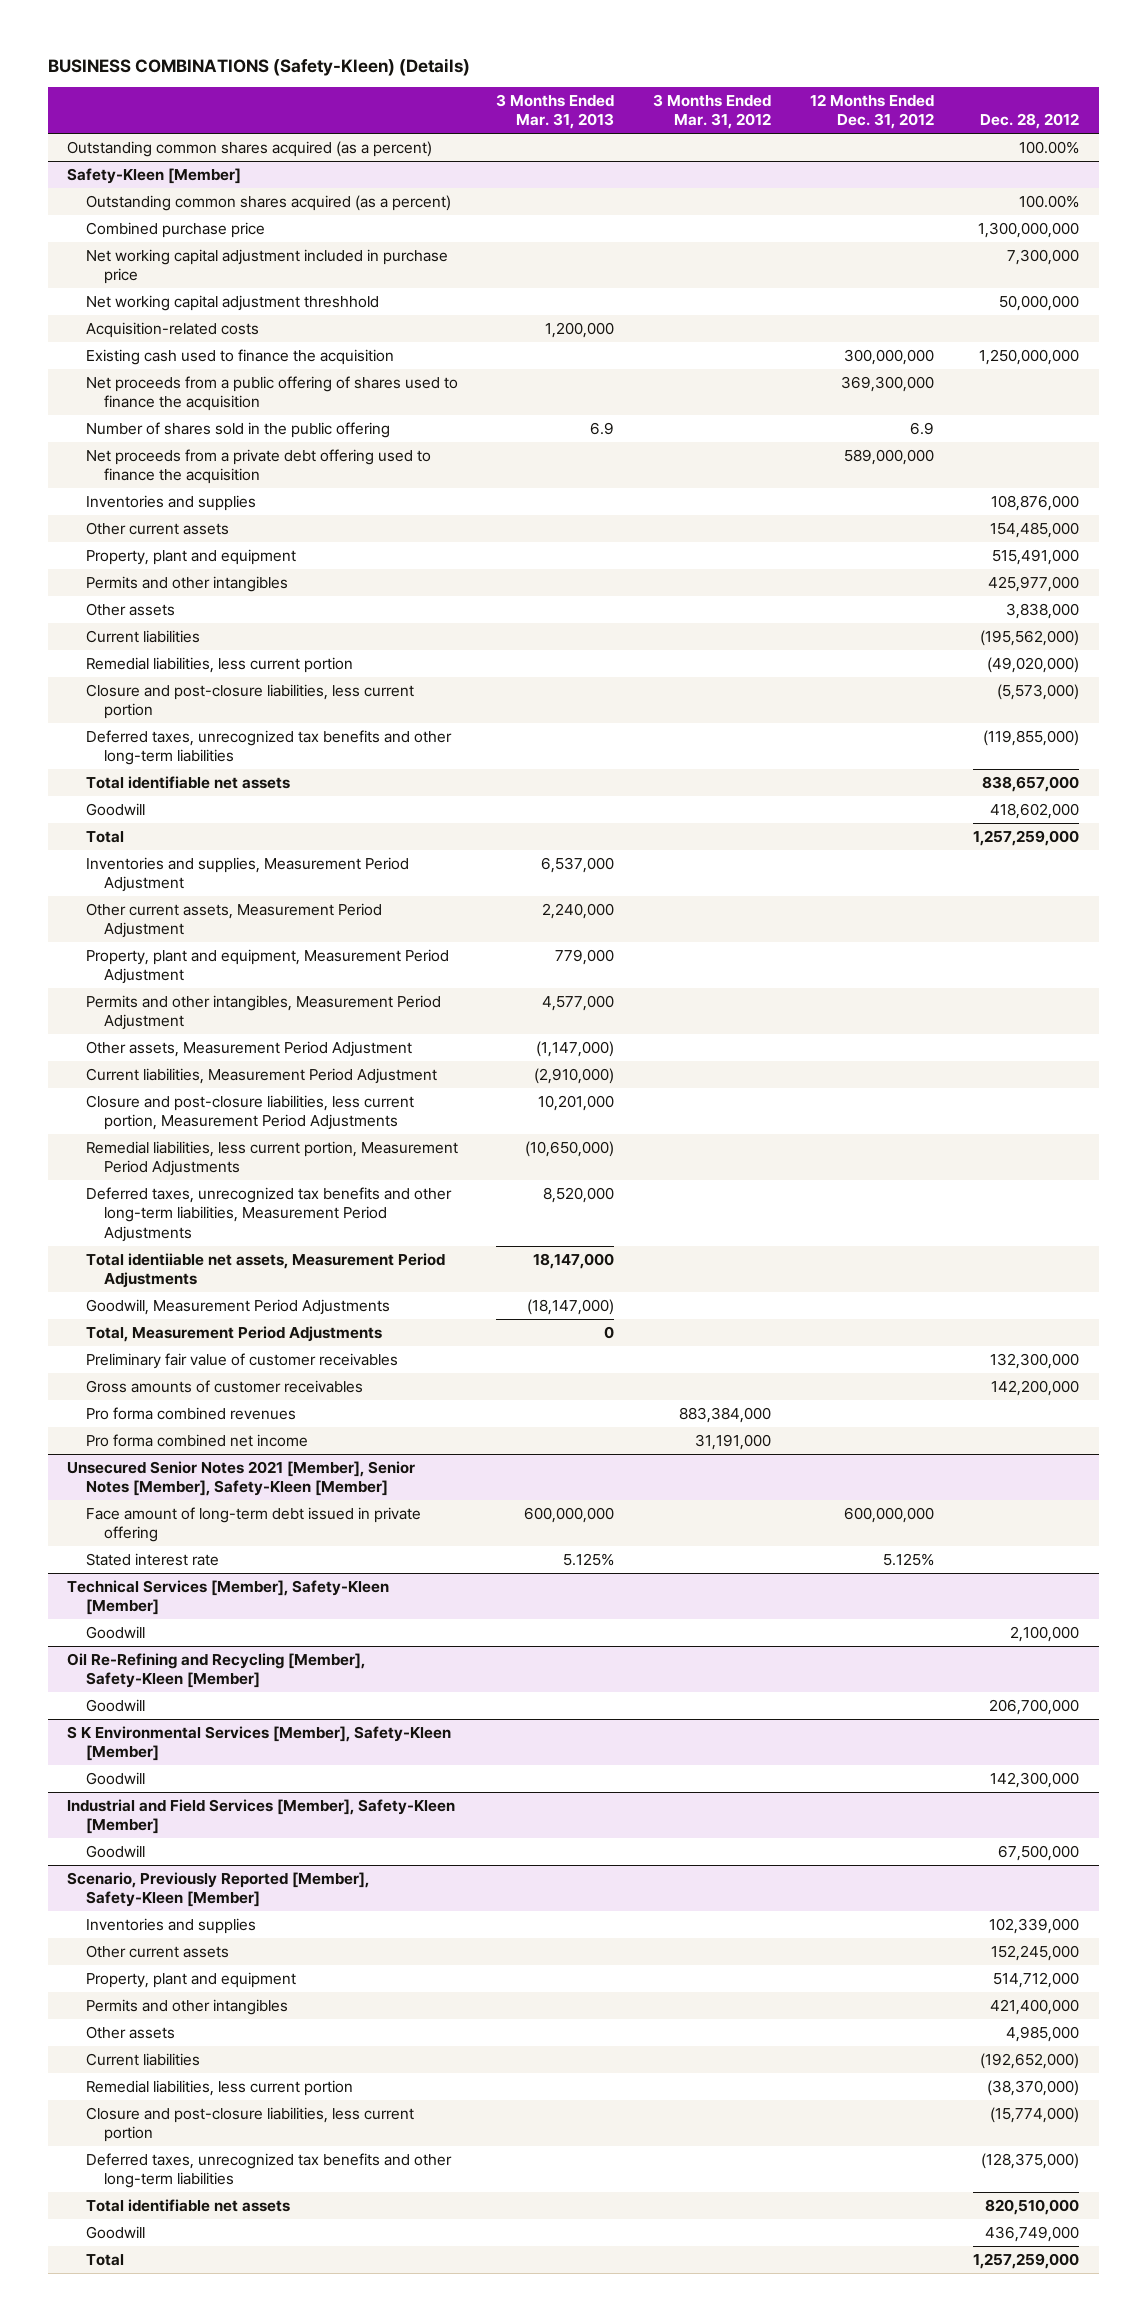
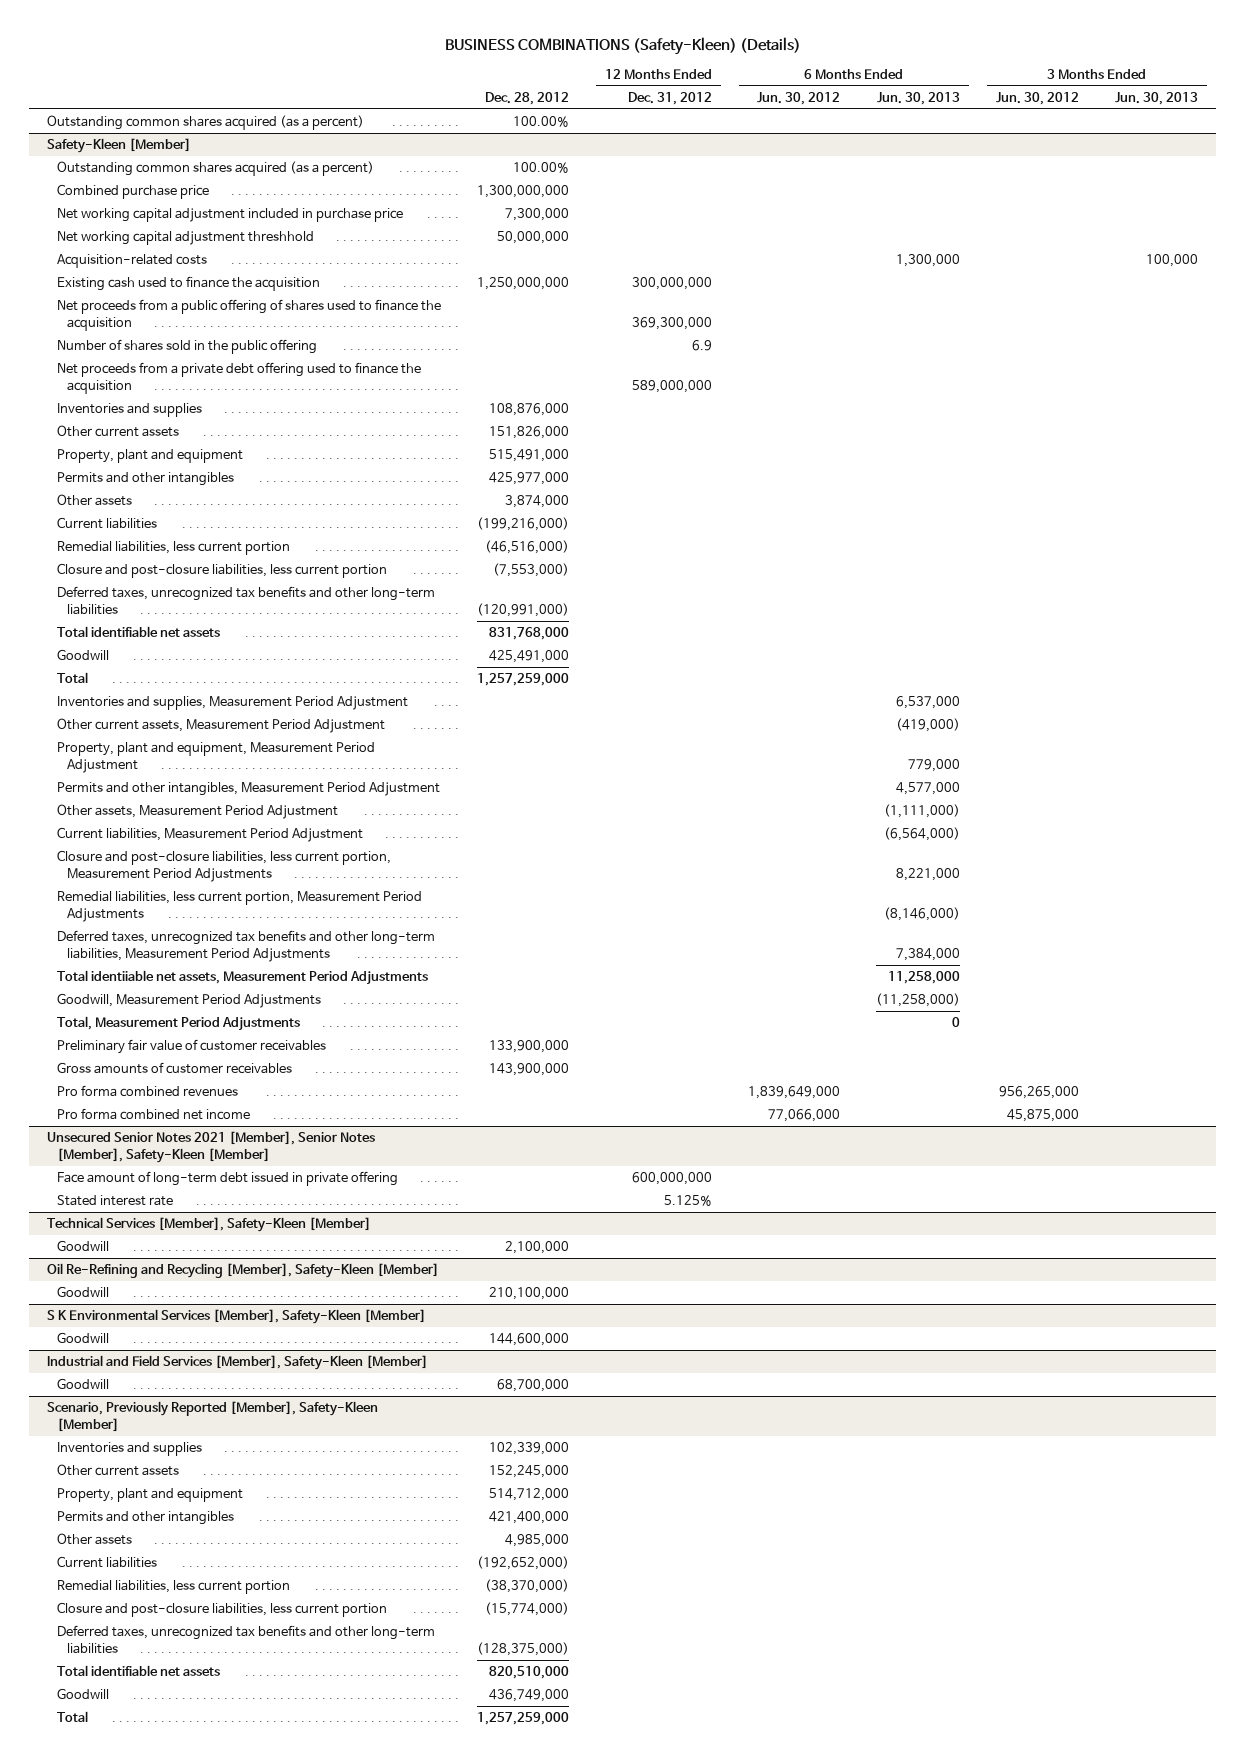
- | 3 Months Ended Mar. 31, 2013 | 3 Months Ended Mar. 31, 2012 | 12 Months Ended Dec. 31, 2012 | Dec. 28, 2012
+ | Dec. 28, 2012 | 12 Months Ended Dec. 31, 2012 | 6 Months Ended Jun. 30, 2012 | 6 Months Ended Jun. 30, 2013 | 3 Months Ended Jun. 30, 2012 | 3 Months Ended Jun. 30, 2013
@ Safety-Kleen [Member]
- Other current assets | | | | 154,485,000
+ Other current assets | 151,826,000 | | | | |
- Other assets | | | | 3,838,000
- Current liabilities | | | | (195,562,000)
- Remedial liabilities, less current portion | | | | (49,020,000)
- Closure and post-closure liabilities, less current portion | | | | (5,573,000)
- Deferred taxes, unrecognized tax benefits and other long-term liabilities | | | | (119,855,000)
- Total identifiable net assets | | | | 838,657,000
- Goodwill | | | | 418,602,000
+ Other assets | 3,874,000 | | | | |
+ Current liabilities | (199,216,000) | | | | |
+ Remedial liabilities, less current portion | (46,516,000) | | | | |
+ Closure and post-closure liabilities, less current portion | (7,553,000) | | | | |
+ Deferred taxes, unrecognized tax benefits and other long-term liabilities | (120,991,000) | | | | |
+ Total identifiable net assets | 831,768,000 | | | | |
+ Goodwill | 425,491,000 | | | | |
- Preliminary fair value of customer receivables | | | | 132,300,000
- Gross amounts of customer receivables | | | | 142,200,000
+ Preliminary fair value of customer receivables | 133,900,000 | | | | |
+ Gross amounts of customer receivables | 143,900,000 | | | | |
@ Oil Re-Refining and Recycling [Member], Safety-Kleen [Member]
- Goodwill | | | | 206,700,000
+ Goodwill | 210,100,000 | | | | |
@ S K Environmental Services [Member], Safety-Kleen [Member]
- Goodwill | | | | 142,300,000
+ Goodwill | 144,600,000 | | | | |
@ Industrial and Field Services [Member], Safety-Kleen [Member]
- Goodwill | | | | 67,500,000
+ Goodwill | 68,700,000 | | | | |

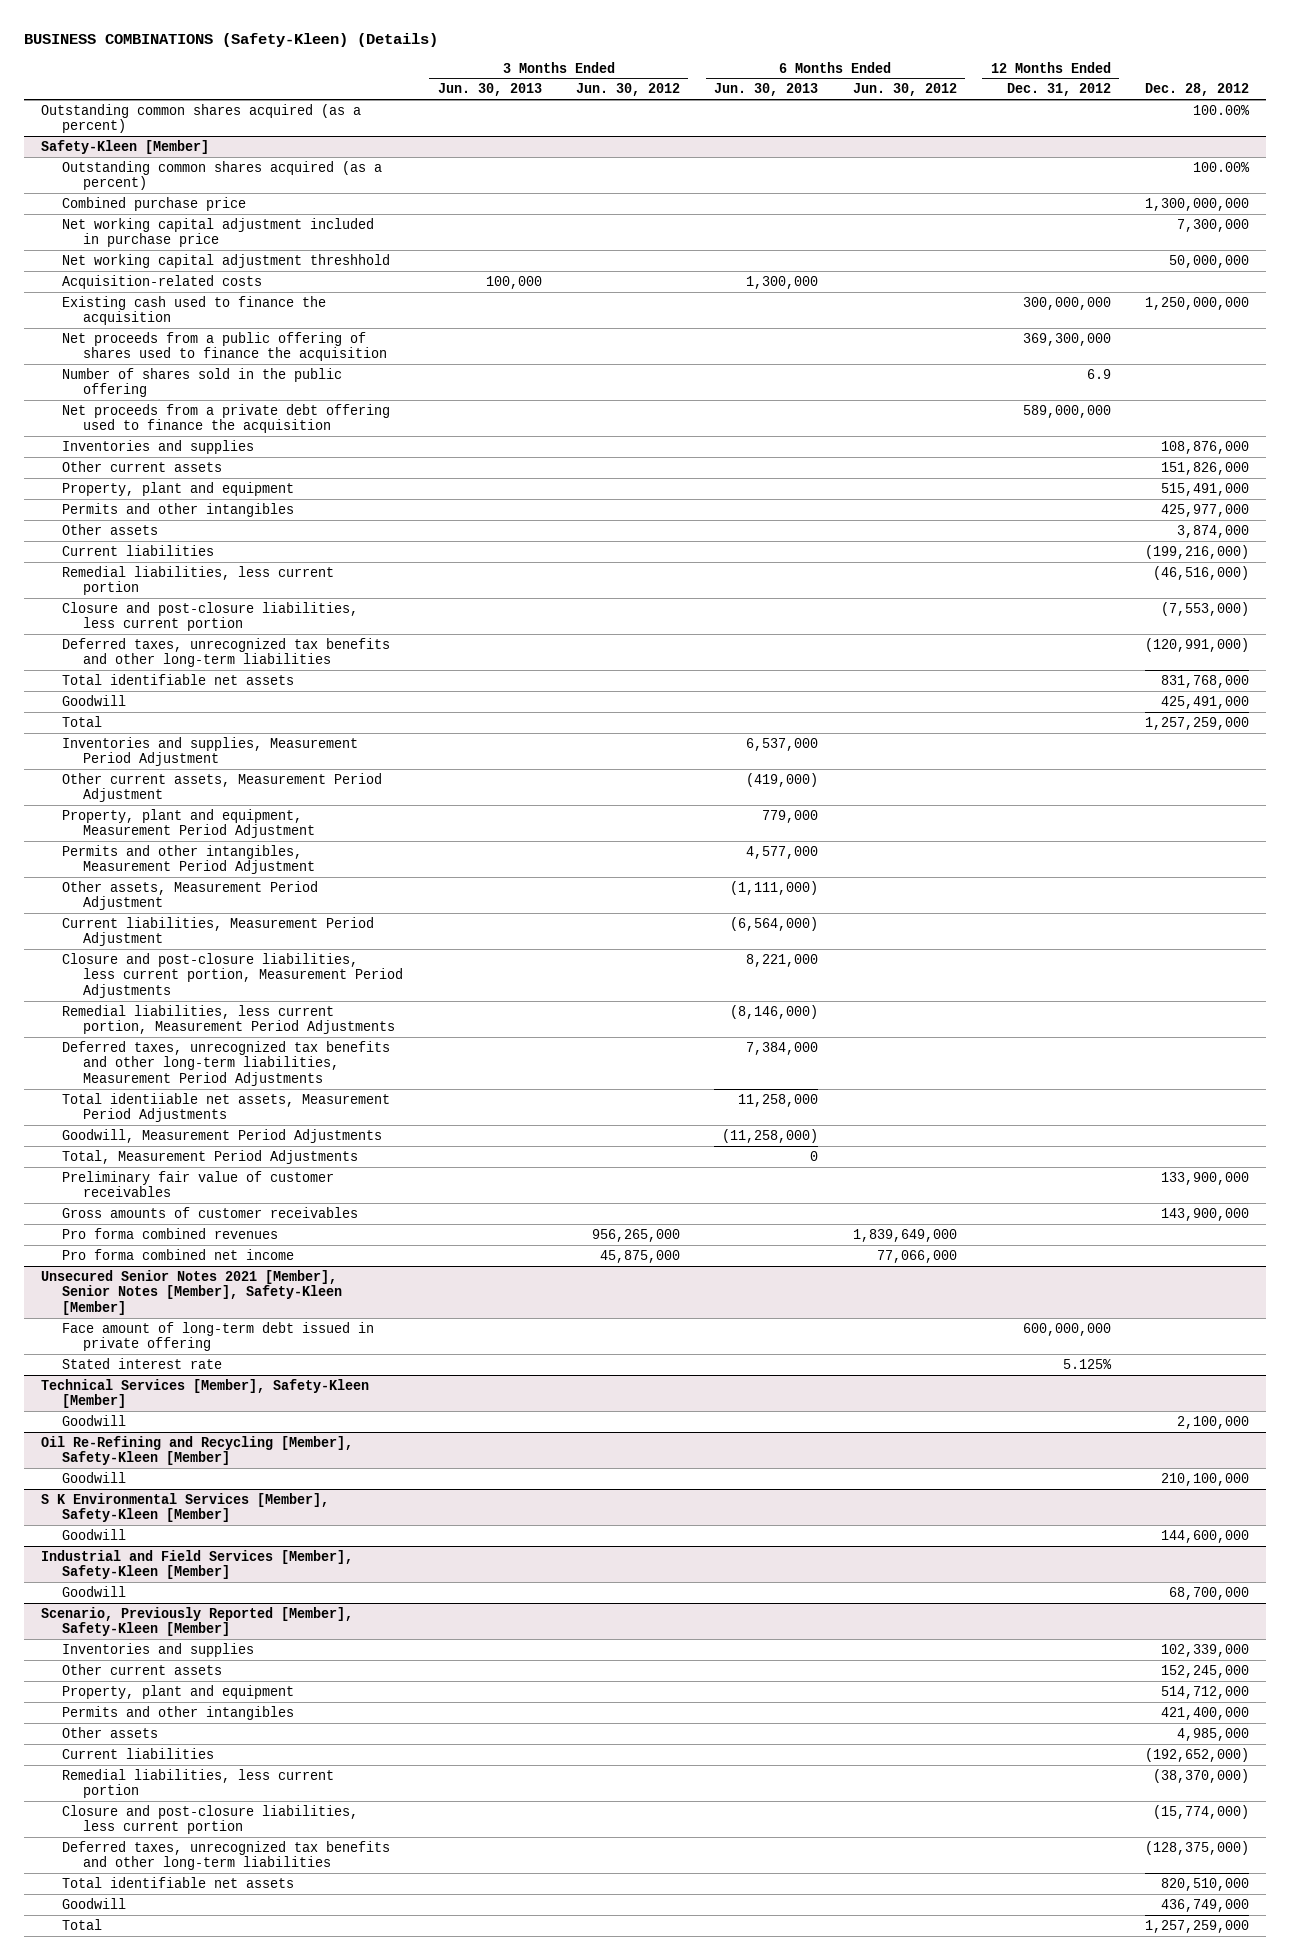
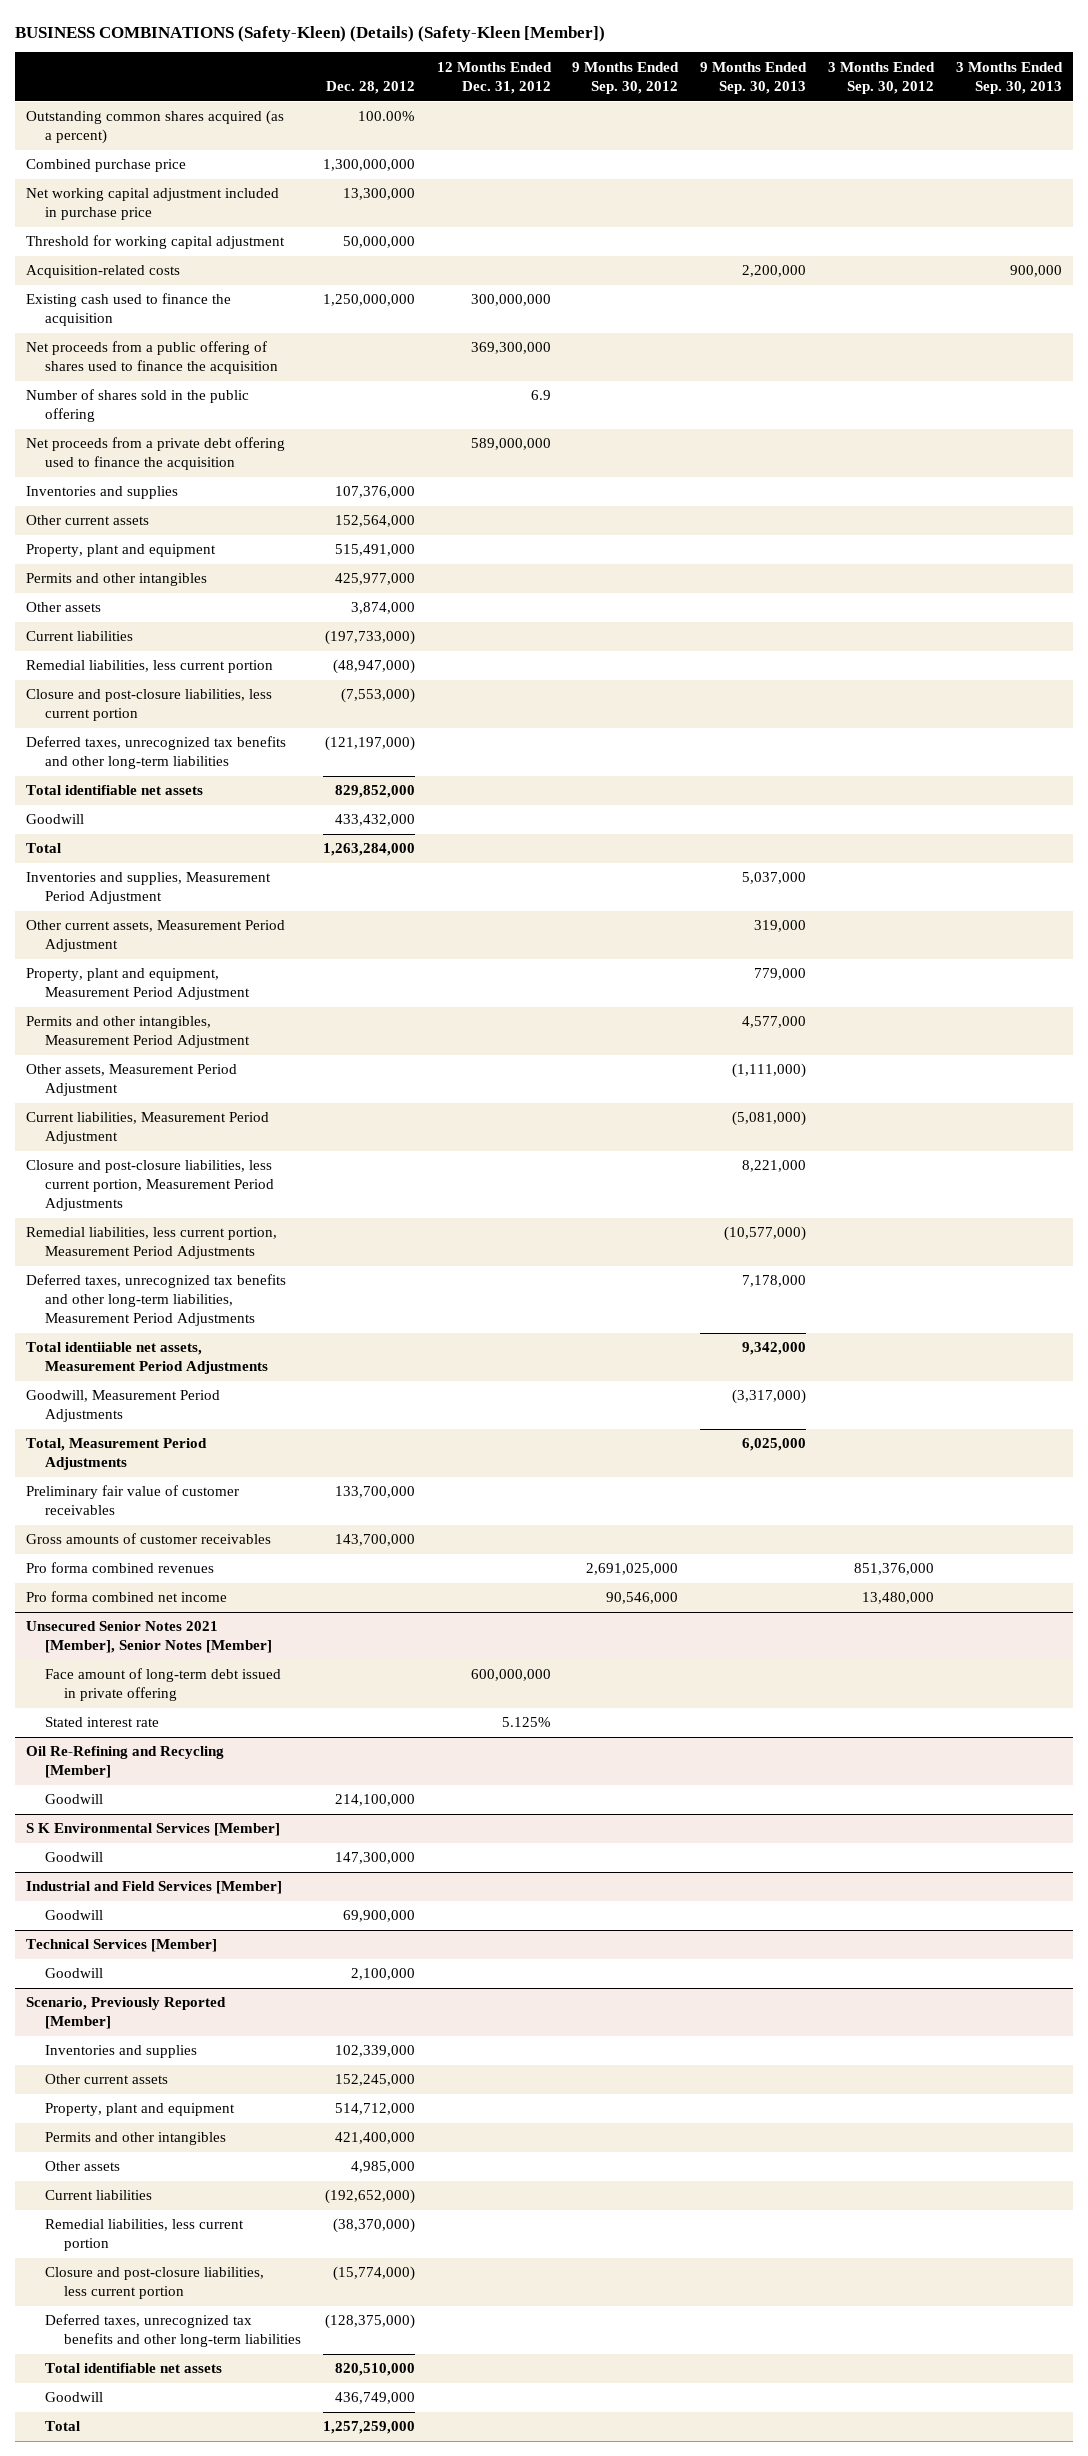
- BUSINESS COMBINATIONS (Safety-Kleen) (Details)
+ BUSINESS COMBINATIONS (Safety-Kleen) (Details) (Safety-Kleen [Member])
- | 3 Months Ended Jun. 30, 2013 | 3 Months Ended Jun. 30, 2012 | 6 Months Ended Jun. 30, 2013 | 6 Months Ended Jun. 30, 2012 | 12 Months Ended Dec. 31, 2012 | Dec. 28, 2012
+ | Dec. 28, 2012 | 12 Months Ended Dec. 31, 2012 | 9 Months Ended Sep. 30, 2012 | 9 Months Ended Sep. 30, 2013 | 3 Months Ended Sep. 30, 2012 | 3 Months Ended Sep. 30, 2013
- Safety-Kleen [Member]
- Outstanding common shares acquired (as a percent) | | | | | | 100.00%
- Net working capital adjustment included in purchase price | | | | | | 7,300,000
- Net working capital adjustment threshhold | | | | | | 50,000,000
+ Net working capital adjustment included in purchase price | 13,300,000 | | | | |
+ Threshold for working capital adjustment | 50,000,000 | | | | |
- Inventories and supplies | | | | | | 108,876,000
- Other current assets | | | | | | 151,826,000
+ Inventories and supplies | 107,376,000 | | | | |
+ Other current assets | 152,564,000 | | | | |
- Current liabilities | | | | | | (199,216,000)
- Remedial liabilities, less current portion | | | | | | (46,516,000)
+ Current liabilities | (197,733,000) | | | | |
+ Remedial liabilities, less current portion | (48,947,000) | | | | |
- Deferred taxes, unrecognized tax benefits and other long-term liabilities | | | | | | (120,991,000)
- Total identifiable net assets | | | | | | 831,768,000
- Goodwill | | | | | | 425,491,000
- Total | | | | | | 1,257,259,000
+ Deferred taxes, unrecognized tax benefits and other long-term liabilities | (121,197,000) | | | | |
+ Total identifiable net assets | 829,852,000 | | | | |
+ Goodwill | 433,432,000 | | | | |
+ Total | 1,263,284,000 | | | | |
- Preliminary fair value of customer receivables | | | | | | 133,900,000
- Gross amounts of customer receivables | | | | | | 143,900,000
+ Preliminary fair value of customer receivables | 133,700,000 | | | | |
+ Gross amounts of customer receivables | 143,700,000 | | | | |
- Unsecured Senior Notes 2021 [Member], Senior Notes [Member], Safety-Kleen [Member]
+ Unsecured Senior Notes 2021 [Member], Senior Notes [Member]
- Technical Services [Member], Safety-Kleen [Member]
+ Oil Re-Refining and Recycling [Member]
+ Goodwill | 214,100,000 | | | | |
+ S K Environmental Services [Member]
+ Goodwill | 147,300,000 | | | | |
+ Industrial and Field Services [Member]
+ Goodwill | 69,900,000 | | | | |
+ Technical Services [Member]
- Oil Re-Refining and Recycling [Member], Safety-Kleen [Member]
- Goodwill | | | | | | 210,100,000
- S K Environmental Services [Member], Safety-Kleen [Member]
- Goodwill | | | | | | 144,600,000
- Industrial and Field Services [Member], Safety-Kleen [Member]
- Goodwill | | | | | | 68,700,000
- Scenario, Previously Reported [Member], Safety-Kleen [Member]
+ Scenario, Previously Reported [Member]

